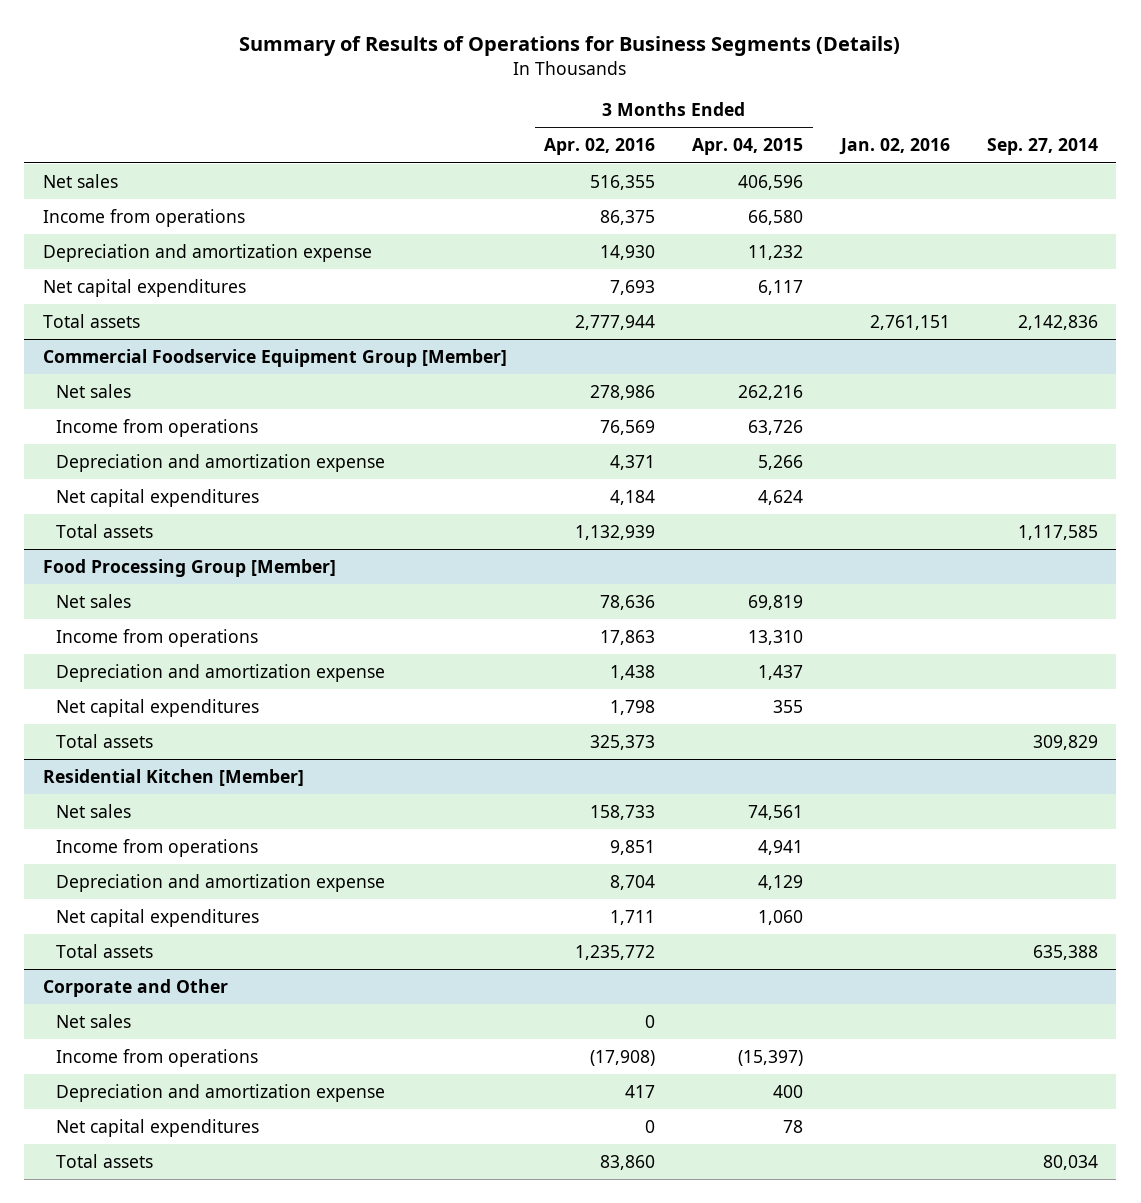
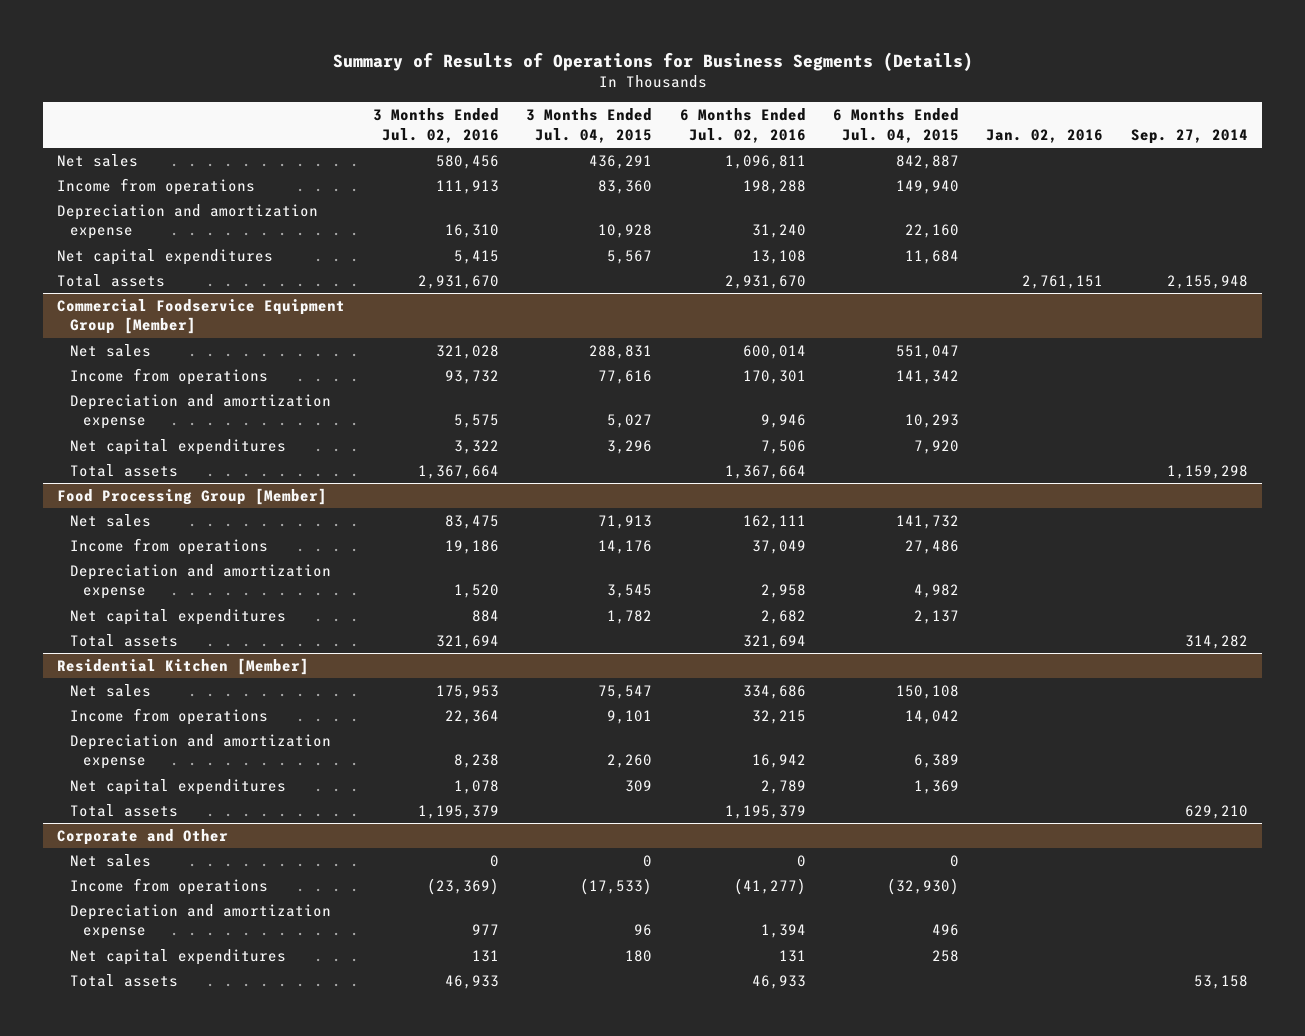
- | 3 Months Ended Apr. 02, 2016 | 3 Months Ended Apr. 04, 2015 | Jan. 02, 2016 | Sep. 27, 2014
+ | 3 Months Ended Jul. 02, 2016 | 3 Months Ended Jul. 04, 2015 | 6 Months Ended Jul. 02, 2016 | 6 Months Ended Jul. 04, 2015 | Jan. 02, 2016 | Sep. 27, 2014
- Total assets | 2,777,944 | | 2,761,151 | 2,142,836
+ Total assets | 2,931,670 | | 2,931,670 | | 2,761,151 | 2,155,948
@ Commercial Foodservice Equipment Group [Member]
- Total assets | 1,132,939 | | | 1,117,585
+ Total assets | 1,367,664 | | 1,367,664 | | | 1,159,298
@ Food Processing Group [Member]
- Total assets | 325,373 | | | 309,829
+ Total assets | 321,694 | | 321,694 | | | 314,282
@ Residential Kitchen [Member]
- Total assets | 1,235,772 | | | 635,388
+ Total assets | 1,195,379 | | 1,195,379 | | | 629,210
@ Corporate and Other
- Total assets | 83,860 | | | 80,034
+ Total assets | 46,933 | | 46,933 | | | 53,158

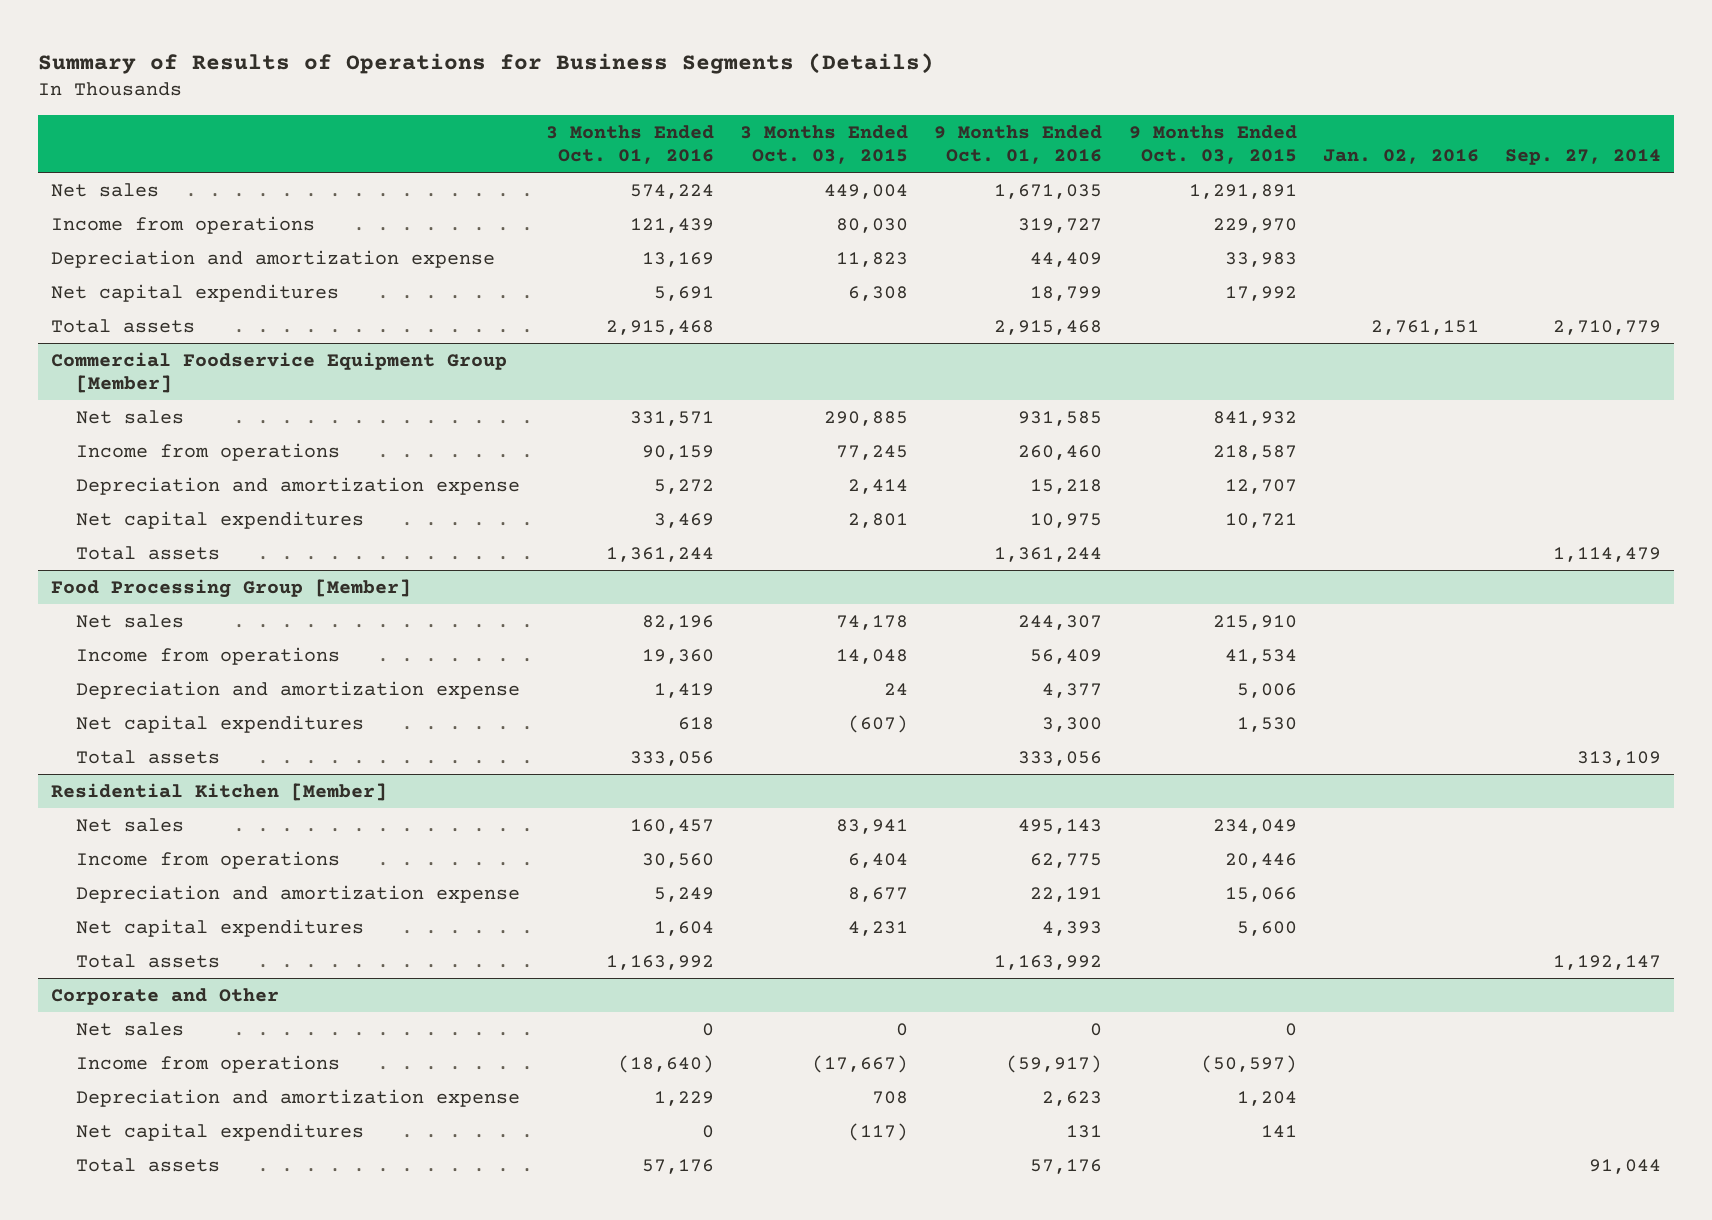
- | 3 Months Ended Jul. 02, 2016 | 3 Months Ended Jul. 04, 2015 | 6 Months Ended Jul. 02, 2016 | 6 Months Ended Jul. 04, 2015 | Jan. 02, 2016 | Sep. 27, 2014
+ | 3 Months Ended Oct. 01, 2016 | 3 Months Ended Oct. 03, 2015 | 9 Months Ended Oct. 01, 2016 | 9 Months Ended Oct. 03, 2015 | Jan. 02, 2016 | Sep. 27, 2014
- Total assets | 2,931,670 | | 2,931,670 | | 2,761,151 | 2,155,948
+ Total assets | 2,915,468 | | 2,915,468 | | 2,761,151 | 2,710,779
@ Commercial Foodservice Equipment Group [Member]
- Total assets | 1,367,664 | | 1,367,664 | | | 1,159,298
+ Total assets | 1,361,244 | | 1,361,244 | | | 1,114,479
@ Food Processing Group [Member]
- Total assets | 321,694 | | 321,694 | | | 314,282
+ Total assets | 333,056 | | 333,056 | | | 313,109
@ Residential Kitchen [Member]
- Total assets | 1,195,379 | | 1,195,379 | | | 629,210
+ Total assets | 1,163,992 | | 1,163,992 | | | 1,192,147
@ Corporate and Other
- Total assets | 46,933 | | 46,933 | | | 53,158
+ Total assets | 57,176 | | 57,176 | | | 91,044

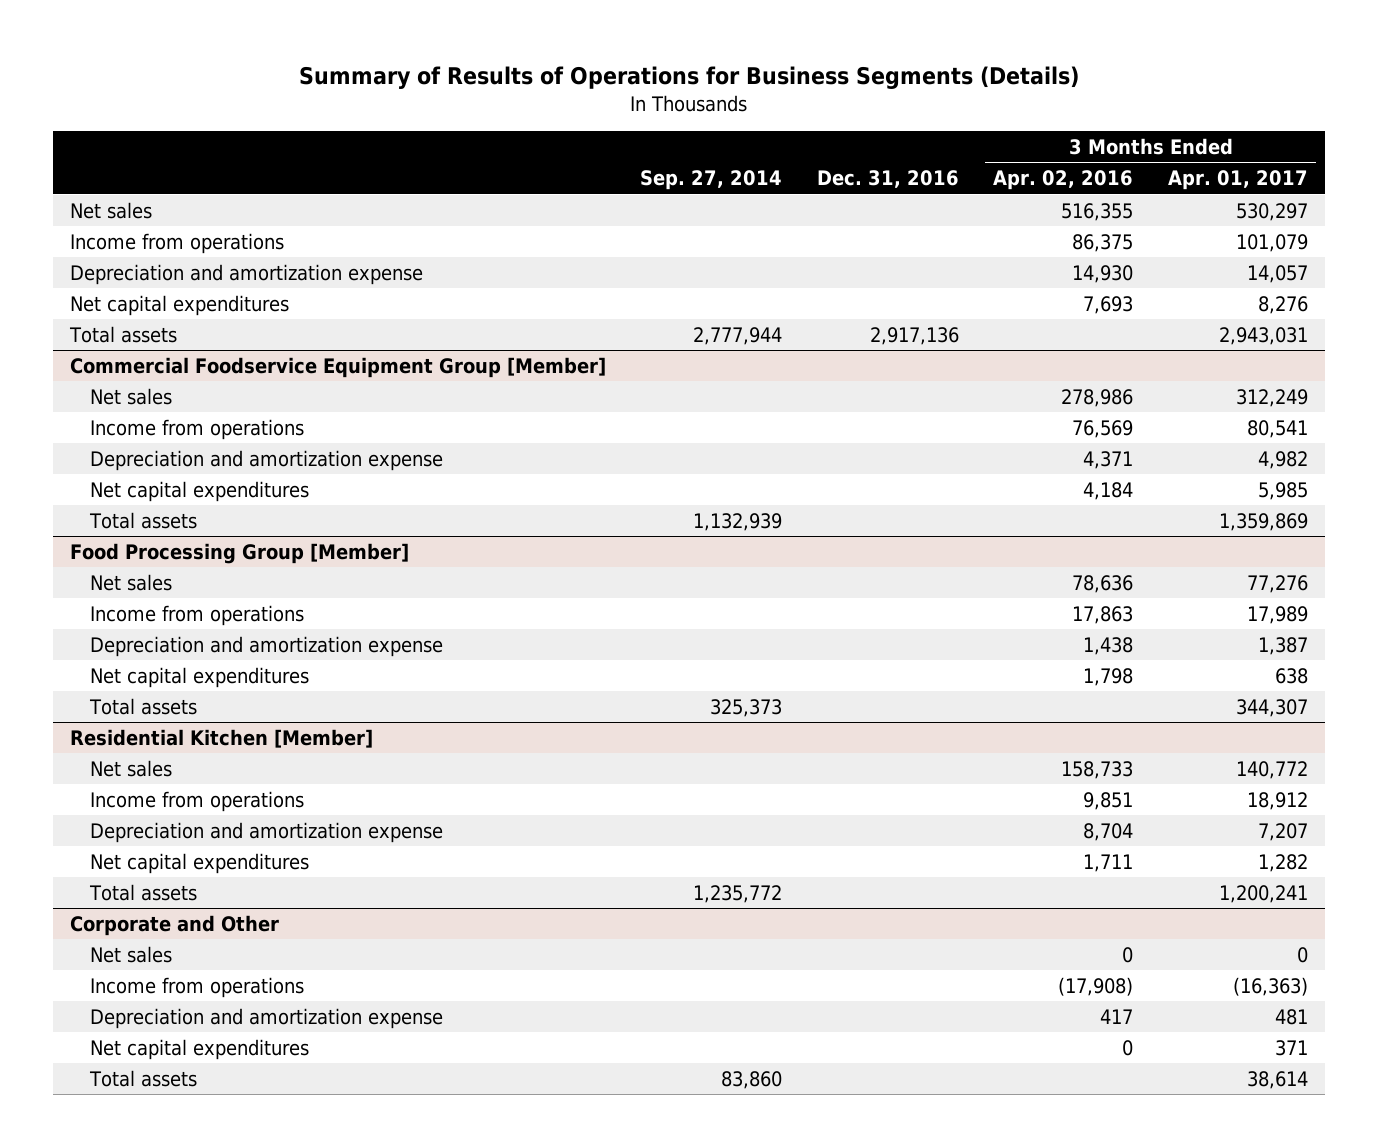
- | 3 Months Ended Oct. 01, 2016 | 3 Months Ended Oct. 03, 2015 | 9 Months Ended Oct. 01, 2016 | 9 Months Ended Oct. 03, 2015 | Jan. 02, 2016 | Sep. 27, 2014
+ | Sep. 27, 2014 | Dec. 31, 2016 | 3 Months Ended Apr. 02, 2016 | 3 Months Ended Apr. 01, 2017
- Total assets | 2,915,468 | | 2,915,468 | | 2,761,151 | 2,710,779
+ Total assets | 2,777,944 | 2,917,136 | | 2,943,031
@ Commercial Foodservice Equipment Group [Member]
- Total assets | 1,361,244 | | 1,361,244 | | | 1,114,479
+ Total assets | 1,132,939 | | | 1,359,869
@ Food Processing Group [Member]
- Total assets | 333,056 | | 333,056 | | | 313,109
+ Total assets | 325,373 | | | 344,307
@ Residential Kitchen [Member]
- Total assets | 1,163,992 | | 1,163,992 | | | 1,192,147
+ Total assets | 1,235,772 | | | 1,200,241
@ Corporate and Other
- Total assets | 57,176 | | 57,176 | | | 91,044
+ Total assets | 83,860 | | | 38,614

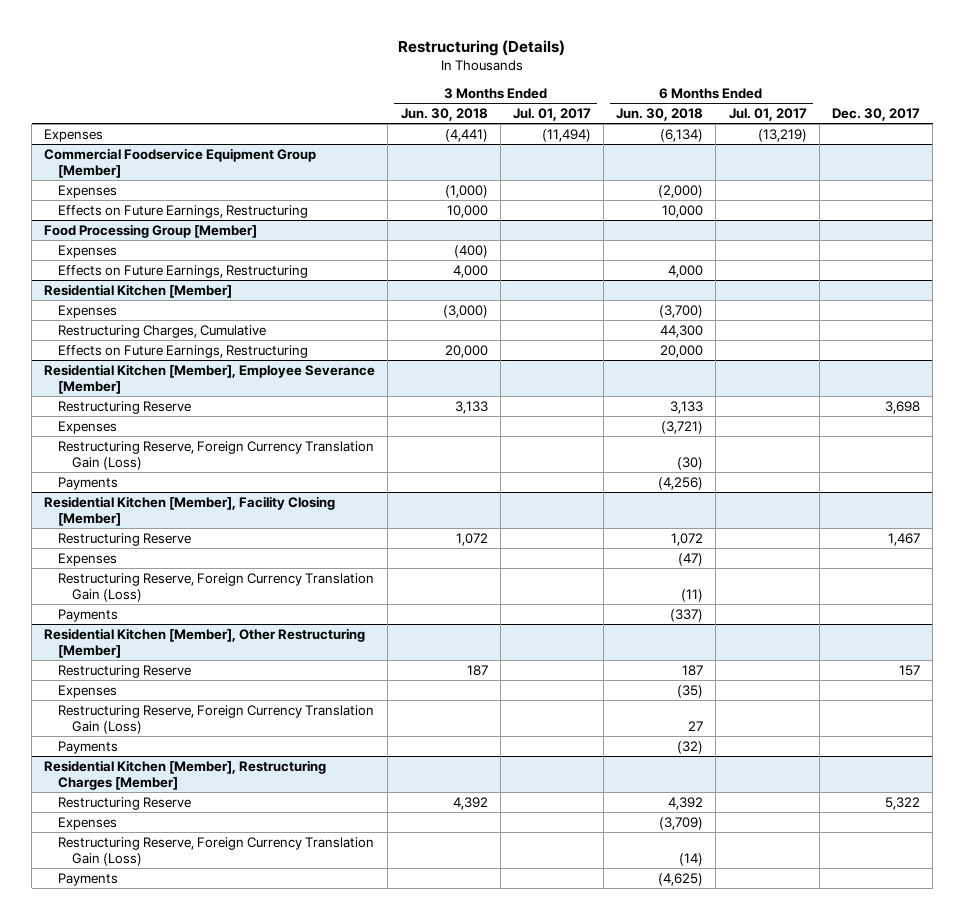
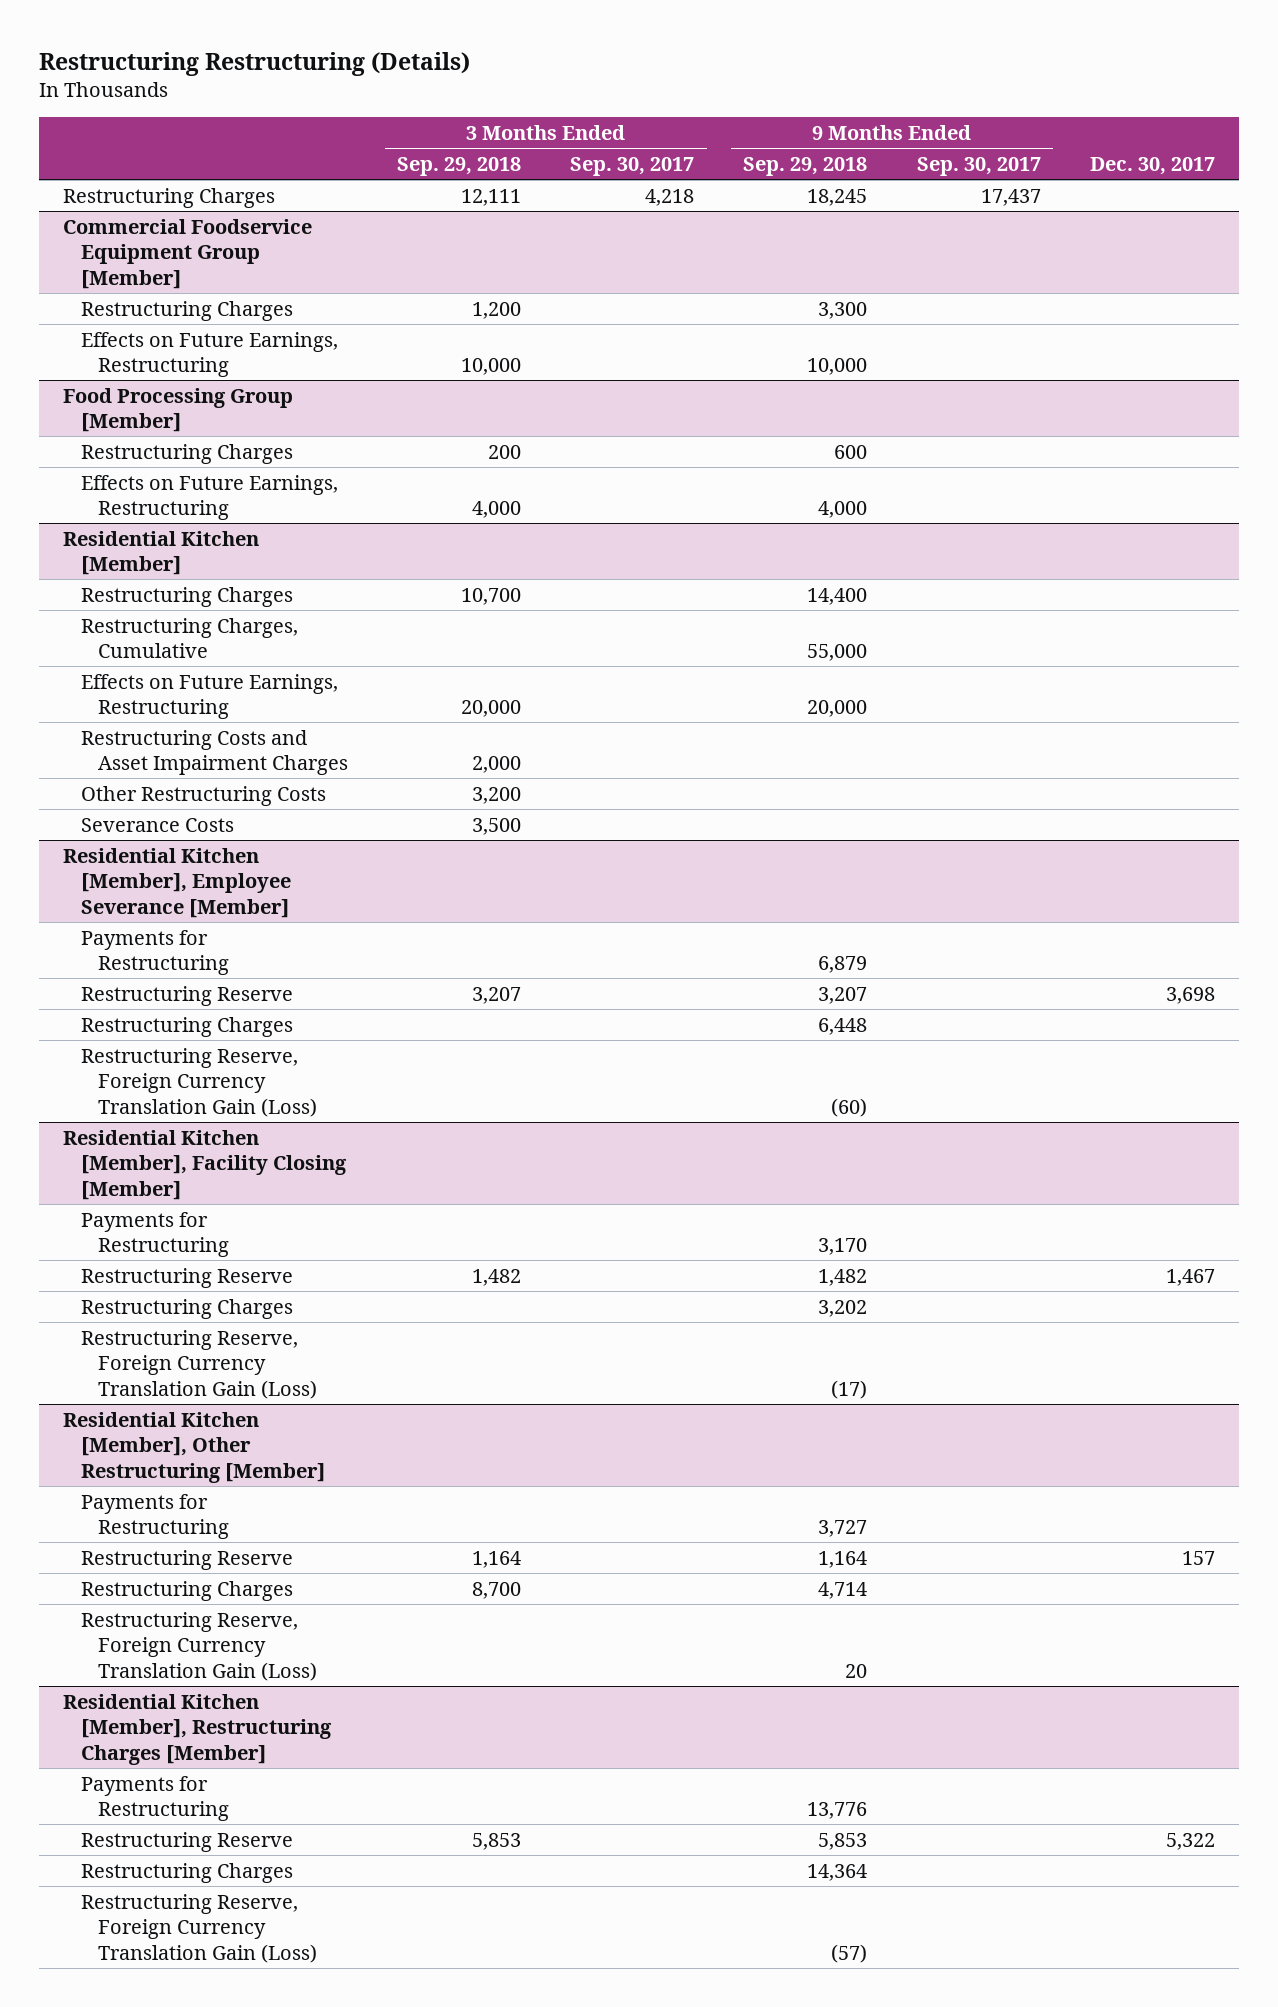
- Restructuring (Details)
+ Restructuring Restructuring (Details)
- | 3 Months Ended Jun. 30, 2018 | 3 Months Ended Jul. 01, 2017 | 6 Months Ended Jun. 30, 2018 | 6 Months Ended Jul. 01, 2017 | Dec. 30, 2017
+ | 3 Months Ended Sep. 29, 2018 | 3 Months Ended Sep. 30, 2017 | 9 Months Ended Sep. 29, 2018 | 9 Months Ended Sep. 30, 2017 | Dec. 30, 2017
- Expenses | (4,441) | (11,494) | (6,134) | (13,219) |
+ Restructuring Charges | 12,111 | 4,218 | 18,245 | 17,437 |
@ Commercial Foodservice Equipment Group [Member]
- Expenses | (1,000) | | (2,000) | |
+ Restructuring Charges | 1,200 | | 3,300 | |
@ Food Processing Group [Member]
- Expenses | (400) | | | |
+ Restructuring Charges | 200 | | 600 | |
@ Residential Kitchen [Member]
- Expenses | (3,000) | | (3,700) | |
+ Restructuring Charges | 10,700 | | 14,400 | |
+ Restructuring Costs and Asset Impairment Charges | 2,000 | | | |
+ Other Restructuring Costs | 3,200 | | | |
+ Severance Costs | 3,500 | | | |
@ Residential Kitchen [Member], Employee Severance [Member]
+ Payments for Restructuring | | | 6,879 | |
- Expenses | | | (3,721) | |
+ Restructuring Charges | | | 6,448 | |
- Payments | | | (4,256) | |
@ Residential Kitchen [Member], Facility Closing [Member]
+ Payments for Restructuring | | | 3,170 | |
- Expenses | | | (47) | |
+ Restructuring Charges | | | 3,202 | |
- Payments | | | (337) | |
@ Residential Kitchen [Member], Other Restructuring [Member]
+ Payments for Restructuring | | | 3,727 | |
- Expenses | | | (35) | |
+ Restructuring Charges | 8,700 | | 4,714 | |
- Payments | | | (32) | |
@ Residential Kitchen [Member], Restructuring Charges [Member]
+ Payments for Restructuring | | | 13,776 | |
- Expenses | | | (3,709) | |
+ Restructuring Charges | | | 14,364 | |
- Payments | | | (4,625) | |

